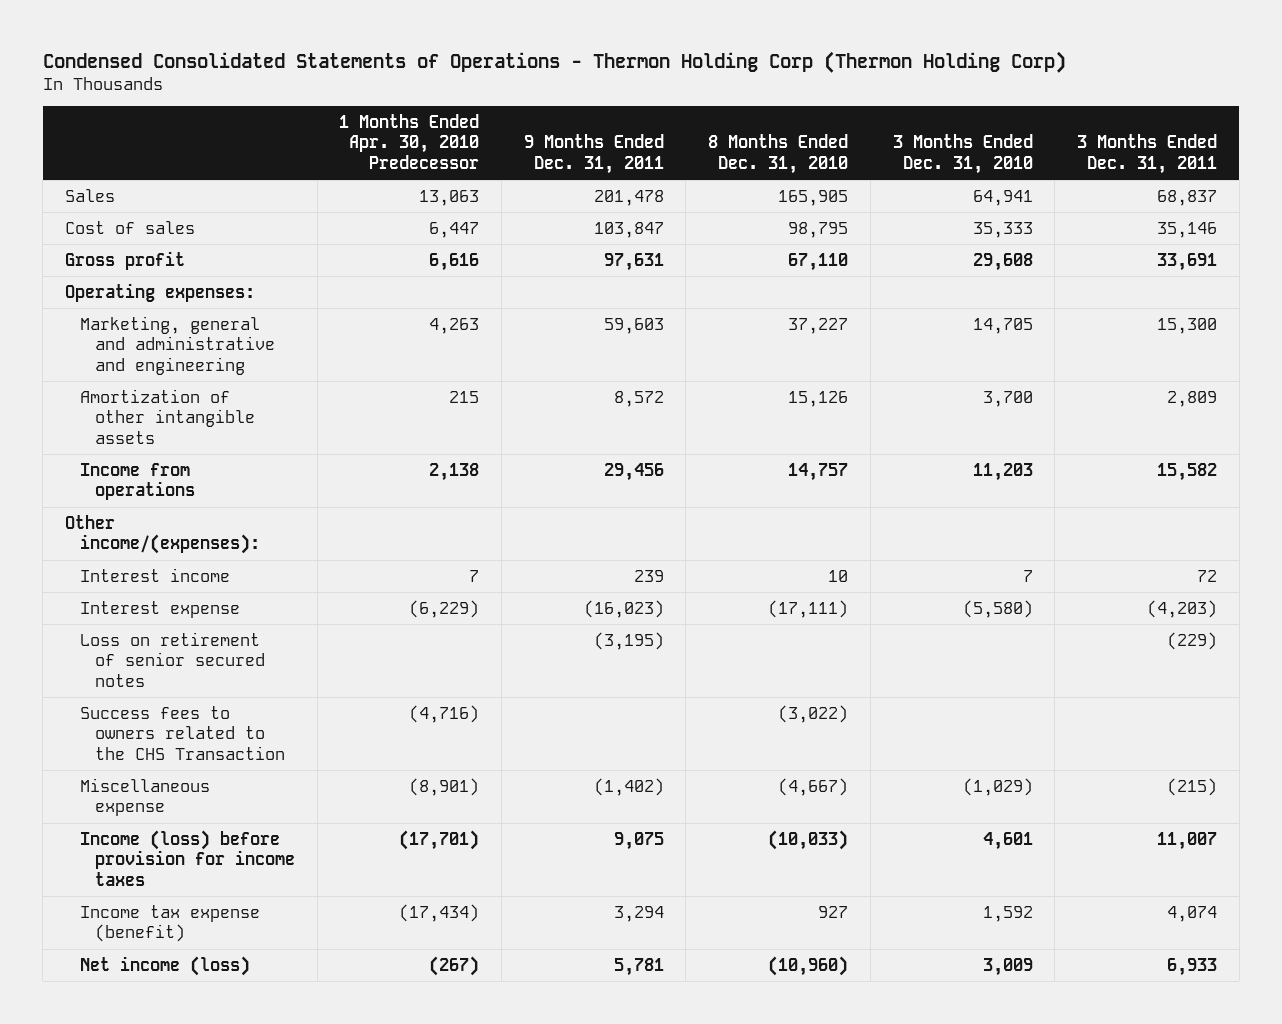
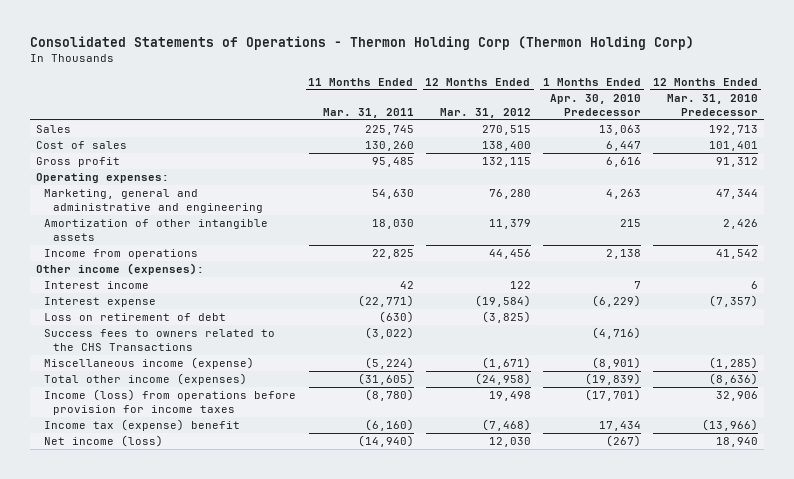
- Condensed Consolidated Statements of Operations - Thermon Holding Corp (Thermon Holding Corp)
+ Consolidated Statements of Operations - Thermon Holding Corp (Thermon Holding Corp)
- | 1 Months Ended Apr. 30, 2010 Predecessor | 9 Months Ended Dec. 31, 2011 | 8 Months Ended Dec. 31, 2010 | 3 Months Ended Dec. 31, 2010 | 3 Months Ended Dec. 31, 2011
+ | 11 Months Ended Mar. 31, 2011 | 12 Months Ended Mar. 31, 2012 | 1 Months Ended Apr. 30, 2010 Predecessor | 12 Months Ended Mar. 31, 2010 Predecessor
- Other income/(expenses):
+ Other income (expenses):
- Loss on retirement of senior secured notes | | (3,195) | | | (229)
- Success fees to owners related to the CHS Transaction | (4,716) | | (3,022) | |
- Miscellaneous expense | (8,901) | (1,402) | (4,667) | (1,029) | (215)
- Income (loss) before provision for income taxes | (17,701) | 9,075 | (10,033) | 4,601 | 11,007
- Income tax expense (benefit) | (17,434) | 3,294 | 927 | 1,592 | 4,074
+ Loss on retirement of debt | (630) | (3,825) | |
+ Success fees to owners related to the CHS Transactions | (3,022) | | (4,716) |
+ Miscellaneous income (expense) | (5,224) | (1,671) | (8,901) | (1,285)
+ Total other income (expenses) | (31,605) | (24,958) | (19,839) | (8,636)
+ Income (loss) from operations before provision for income taxes | (8,780) | 19,498 | (17,701) | 32,906
+ Income tax (expense) benefit | (6,160) | (7,468) | 17,434 | (13,966)

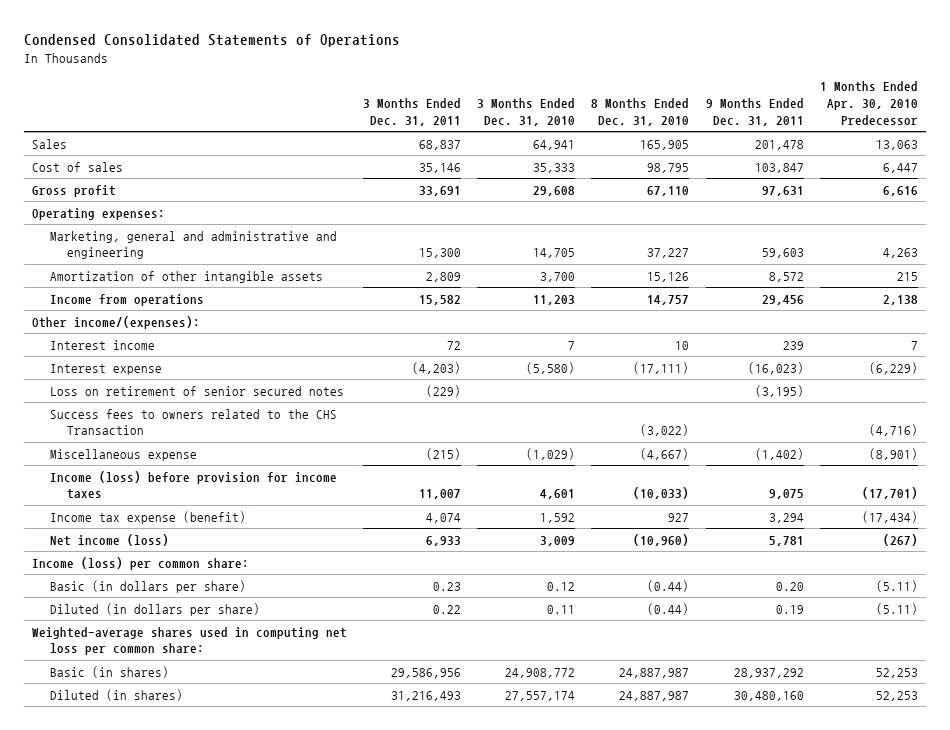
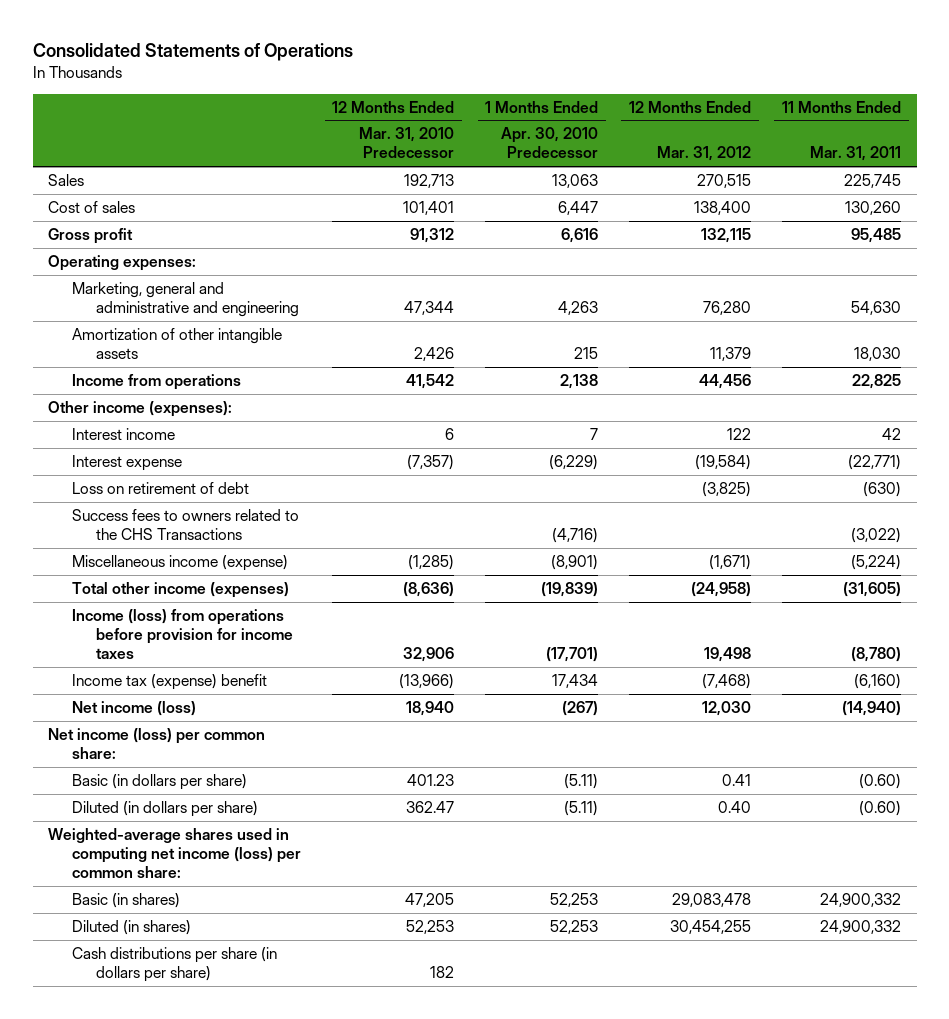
- Condensed Consolidated Statements of Operations
+ Consolidated Statements of Operations
- | 3 Months Ended Dec. 31, 2011 | 3 Months Ended Dec. 31, 2010 | 8 Months Ended Dec. 31, 2010 | 9 Months Ended Dec. 31, 2011 | 1 Months Ended Apr. 30, 2010 Predecessor
+ | 12 Months Ended Mar. 31, 2010 Predecessor | 1 Months Ended Apr. 30, 2010 Predecessor | 12 Months Ended Mar. 31, 2012 | 11 Months Ended Mar. 31, 2011
- Other income/(expenses):
+ Other income (expenses):
- Loss on retirement of senior secured notes | (229) | | | (3,195) |
- Success fees to owners related to the CHS Transaction | | | (3,022) | | (4,716)
- Miscellaneous expense | (215) | (1,029) | (4,667) | (1,402) | (8,901)
- Income (loss) before provision for income taxes | 11,007 | 4,601 | (10,033) | 9,075 | (17,701)
- Income tax expense (benefit) | 4,074 | 1,592 | 927 | 3,294 | (17,434)
+ Loss on retirement of debt | | | (3,825) | (630)
+ Success fees to owners related to the CHS Transactions | | (4,716) | | (3,022)
+ Miscellaneous income (expense) | (1,285) | (8,901) | (1,671) | (5,224)
+ Total other income (expenses) | (8,636) | (19,839) | (24,958) | (31,605)
+ Income (loss) from operations before provision for income taxes | 32,906 | (17,701) | 19,498 | (8,780)
+ Income tax (expense) benefit | (13,966) | 17,434 | (7,468) | (6,160)
- Income (loss) per common share:
+ Net income (loss) per common share:
- Weighted-average shares used in computing net loss per common share:
+ Weighted-average shares used in computing net income (loss) per common share:
+ Cash distributions per share (in dollars per share) | 182 | | |

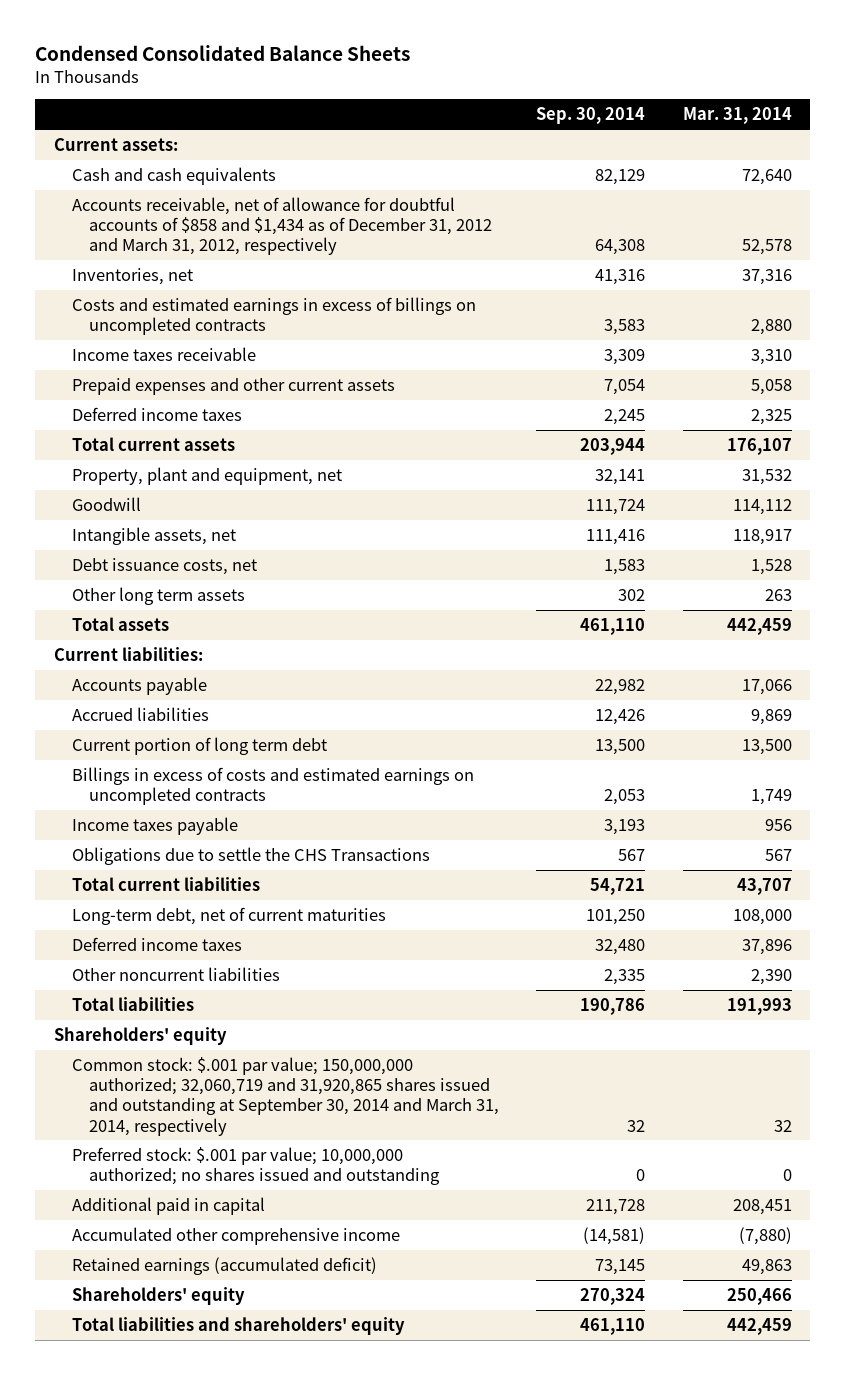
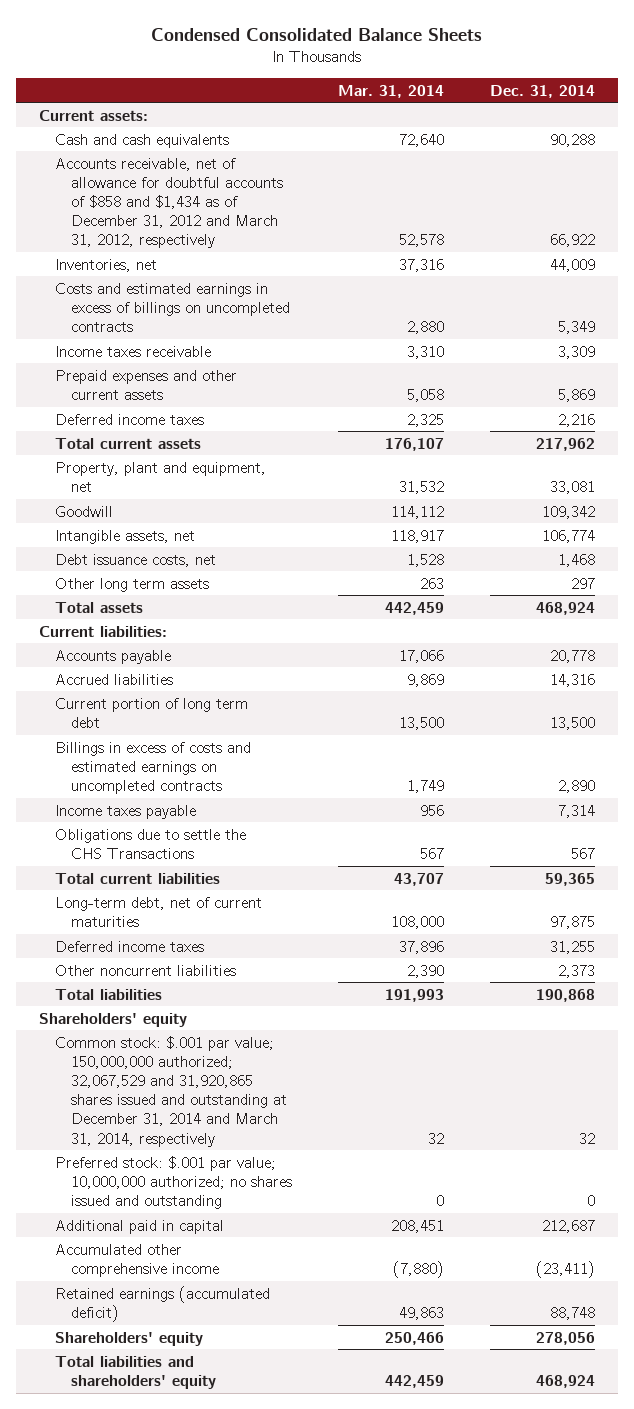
- | Sep. 30, 2014 | Mar. 31, 2014
+ | Mar. 31, 2014 | Dec. 31, 2014
- Common stock: $.001 par value; 150,000,000 authorized; 32,060,719 and 31,920,865 shares issued and outstanding at September 30, 2014 and March 31, 2014, respectively | 32 | 32
+ Common stock: $.001 par value; 150,000,000 authorized; 32,067,529 and 31,920,865 shares issued and outstanding at December 31, 2014 and March 31, 2014, respectively | 32 | 32

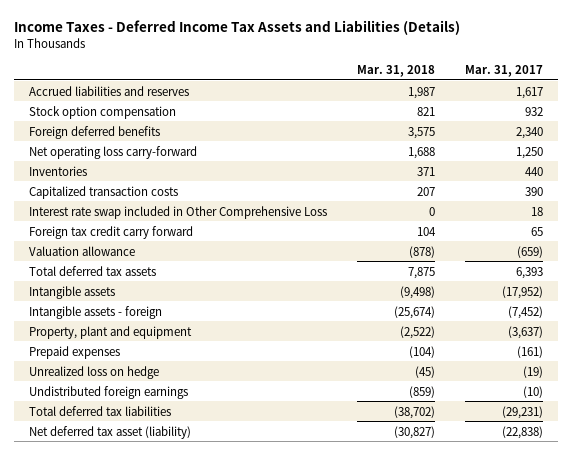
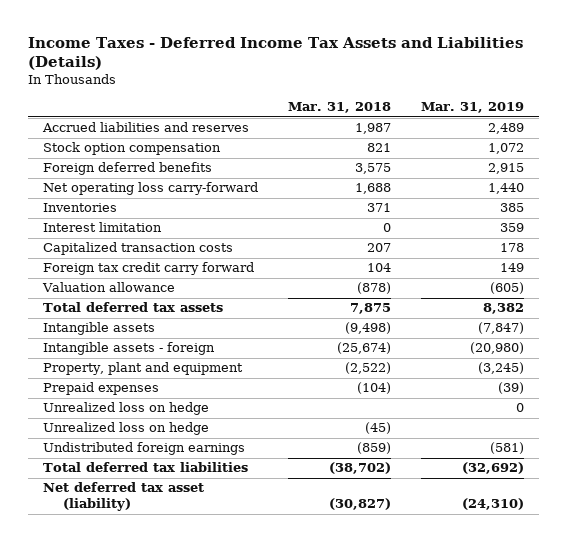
- | Mar. 31, 2018 | Mar. 31, 2017
+ | Mar. 31, 2018 | Mar. 31, 2019
+ Interest limitation | 0 | 359
- Interest rate swap included in Other Comprehensive Loss | 0 | 18
+ Unrealized loss on hedge | | 0

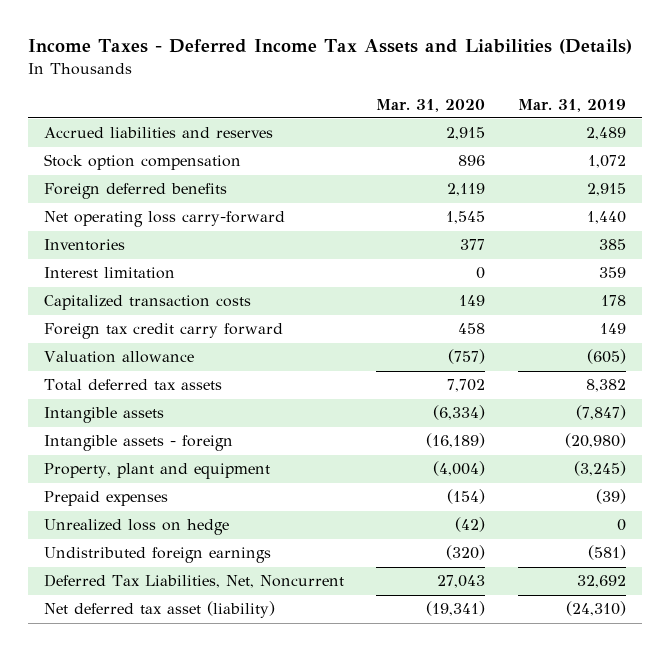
- | Mar. 31, 2018 | Mar. 31, 2019
+ | Mar. 31, 2020 | Mar. 31, 2019
- Unrealized loss on hedge | (45) |
- Total deferred tax liabilities | (38,702) | (32,692)
+ Deferred Tax Liabilities, Net, Noncurrent | 27,043 | 32,692

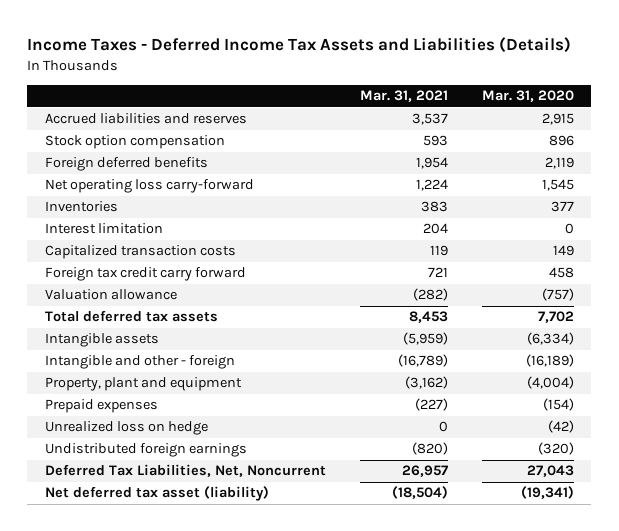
- | Mar. 31, 2020 | Mar. 31, 2019
+ | Mar. 31, 2021 | Mar. 31, 2020
- Intangible assets - foreign | (16,189) | (20,980)
+ Intangible and other - foreign | (16,789) | (16,189)

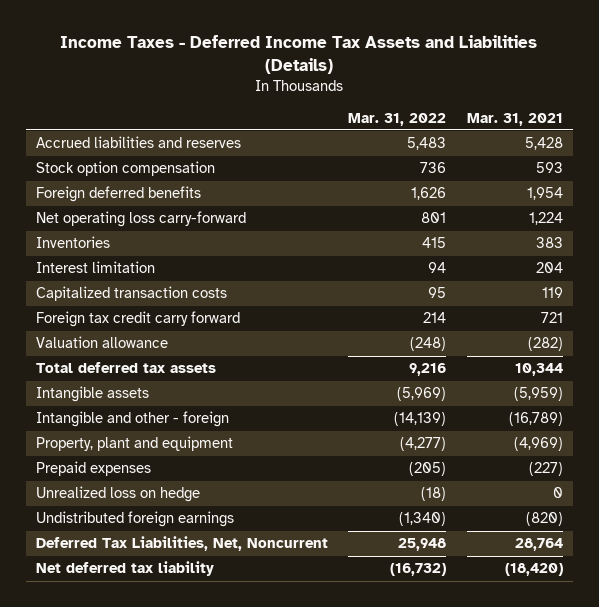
- | Mar. 31, 2021 | Mar. 31, 2020
+ | Mar. 31, 2022 | Mar. 31, 2021
- Accrued liabilities and reserves | 3,537 | 2,915
+ Accrued liabilities and reserves | 5,483 | 5,428
- Total deferred tax assets | 8,453 | 7,702
+ Total deferred tax assets | 9,216 | 10,344
- Property, plant and equipment | (3,162) | (4,004)
+ Property, plant and equipment | (4,277) | (4,969)
- Deferred Tax Liabilities, Net, Noncurrent | 26,957 | 27,043
- Net deferred tax asset (liability) | (18,504) | (19,341)
+ Deferred Tax Liabilities, Net, Noncurrent | 25,948 | 28,764
+ Net deferred tax liability | (16,732) | (18,420)

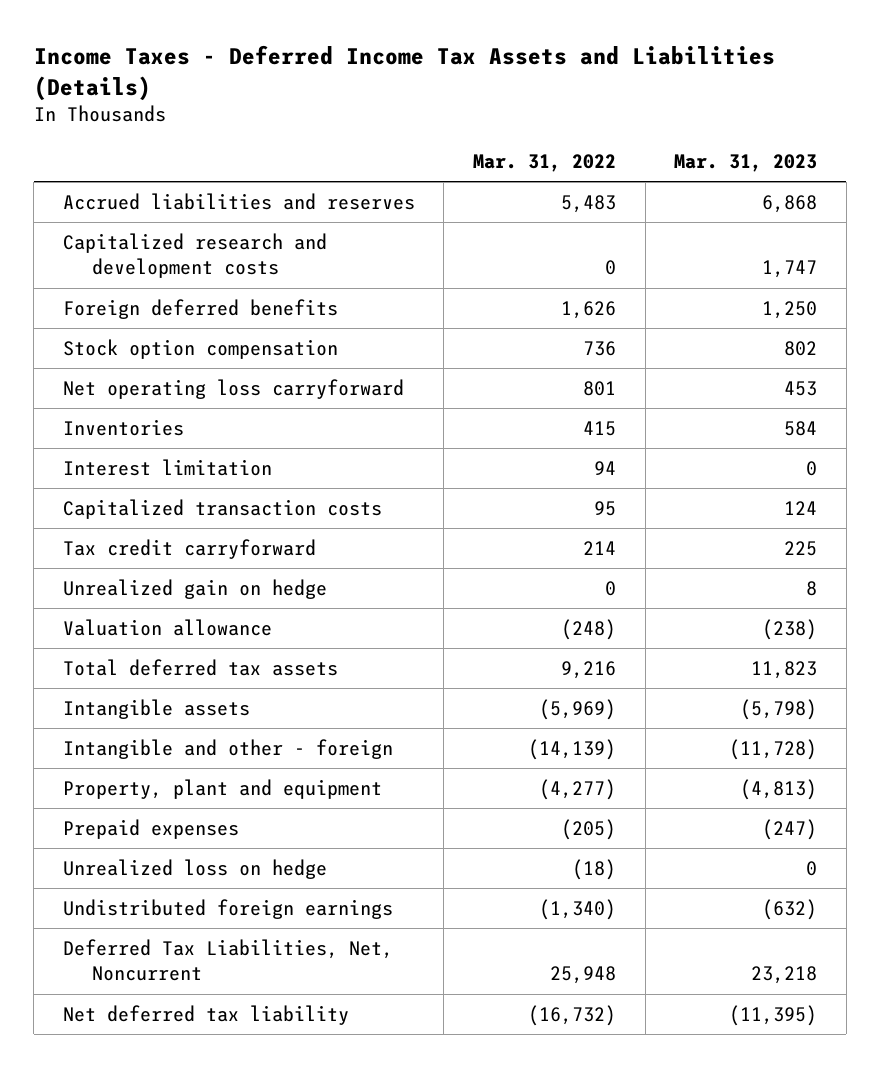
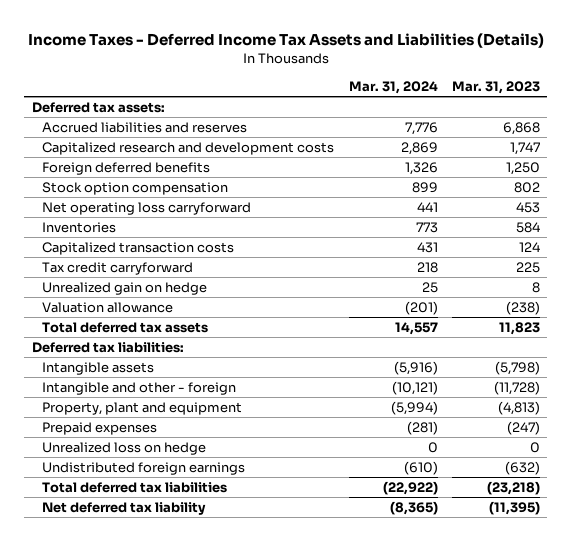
- | Mar. 31, 2022 | Mar. 31, 2023
+ | Mar. 31, 2024 | Mar. 31, 2023
+ Deferred tax assets:
- Interest limitation | 94 | 0
+ Deferred tax liabilities:
- Deferred Tax Liabilities, Net, Noncurrent | 25,948 | 23,218
+ Total deferred tax liabilities | (22,922) | (23,218)

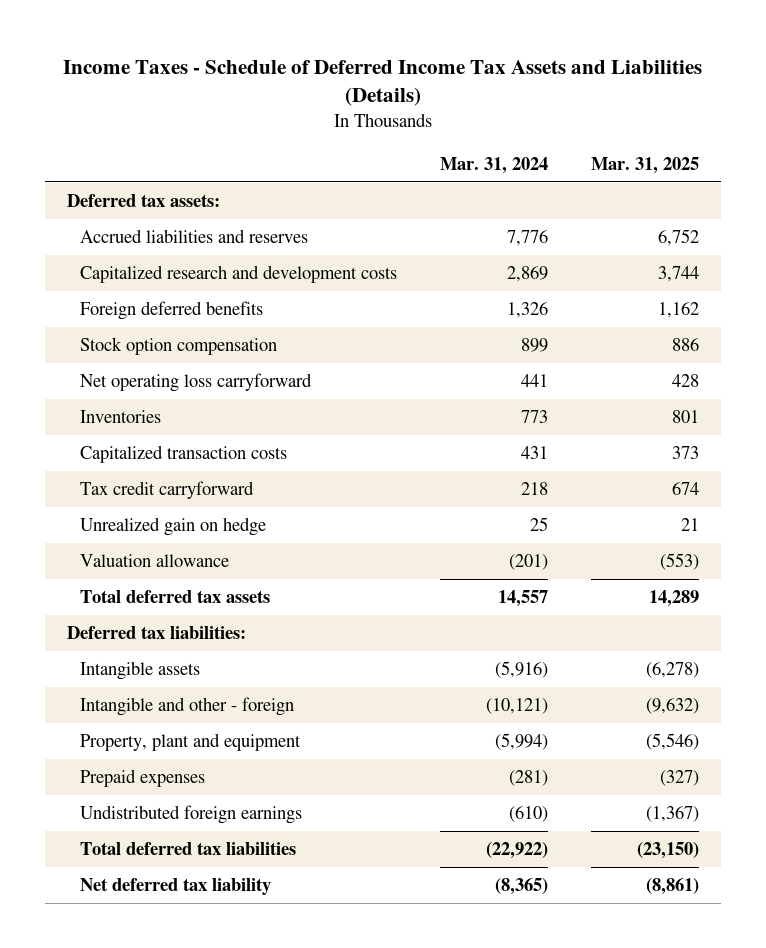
- Income Taxes - Deferred Income Tax Assets and Liabilities (Details)
+ Income Taxes - Schedule of Deferred Income Tax Assets and Liabilities (Details)
- | Mar. 31, 2024 | Mar. 31, 2023
+ | Mar. 31, 2024 | Mar. 31, 2025
- Unrealized loss on hedge | 0 | 0

